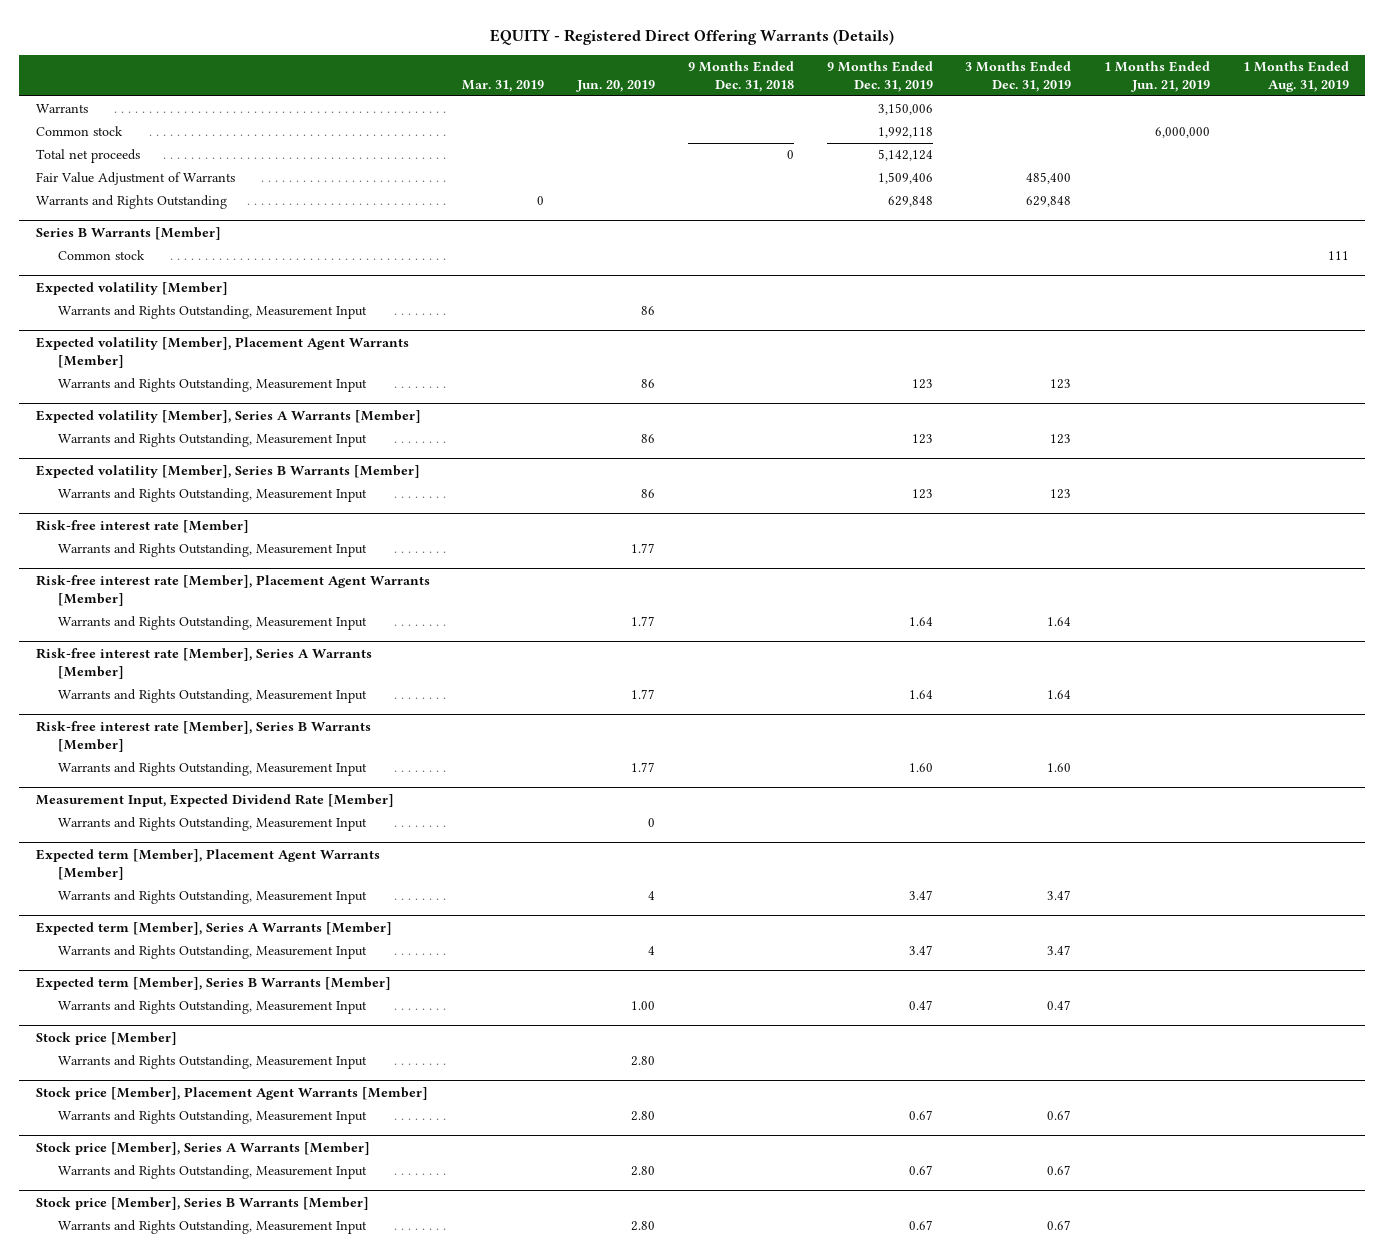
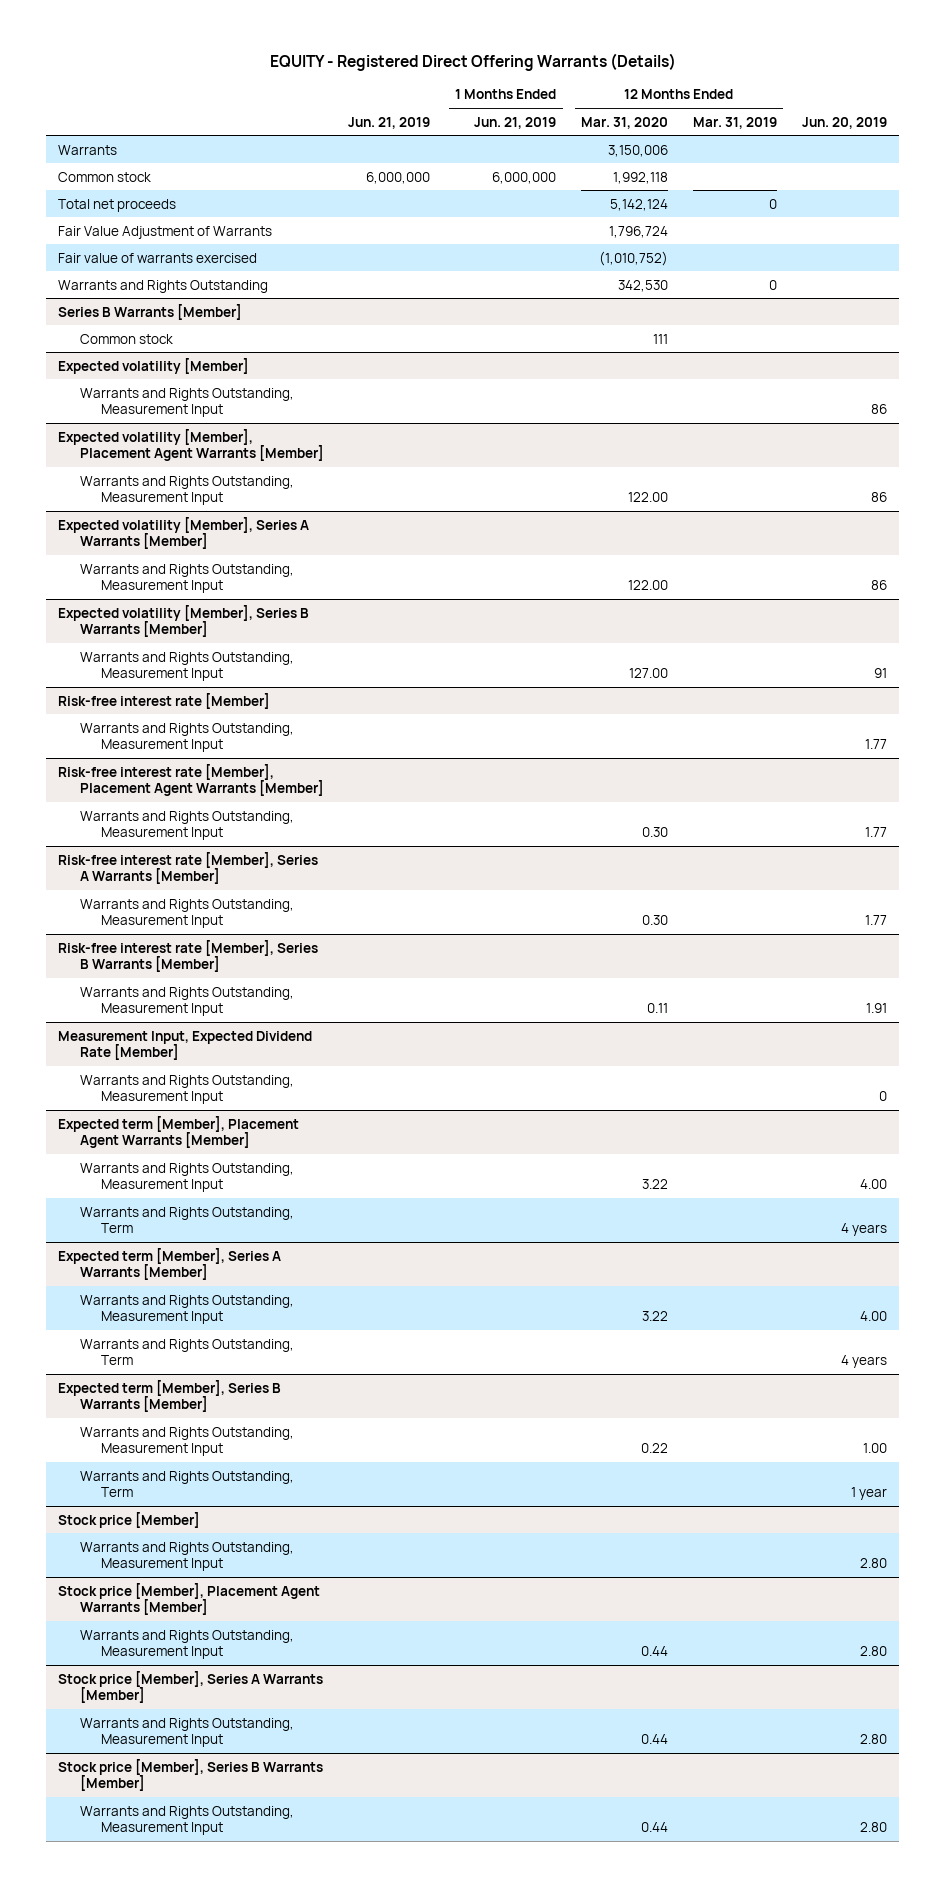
- | Mar. 31, 2019 | Jun. 20, 2019 | 9 Months Ended Dec. 31, 2018 | 9 Months Ended Dec. 31, 2019 | 3 Months Ended Dec. 31, 2019 | 1 Months Ended Jun. 21, 2019 | 1 Months Ended Aug. 31, 2019
+ | Jun. 21, 2019 | 1 Months Ended Jun. 21, 2019 | 12 Months Ended Mar. 31, 2020 | 12 Months Ended Mar. 31, 2019 | Jun. 20, 2019
+ Fair value of warrants exercised | | | (1,010,752) | |
@ Expected volatility [Member], Series B Warrants [Member]
- Warrants and Rights Outstanding, Measurement Input | | 86 | | 123 | 123 | |
+ Warrants and Rights Outstanding, Measurement Input | | | 127.00 | | 91
@ Risk-free interest rate [Member], Series B Warrants [Member]
- Warrants and Rights Outstanding, Measurement Input | | 1.77 | | 1.60 | 1.60 | |
+ Warrants and Rights Outstanding, Measurement Input | | | 0.11 | | 1.91
@ Expected term [Member], Placement Agent Warrants [Member]
- Warrants and Rights Outstanding, Measurement Input | | 4 | | 3.47 | 3.47 | |
+ Warrants and Rights Outstanding, Measurement Input | | | 3.22 | | 4.00
+ Warrants and Rights Outstanding, Term | | | | | 4 years
@ Expected term [Member], Series A Warrants [Member]
- Warrants and Rights Outstanding, Measurement Input | | 4 | | 3.47 | 3.47 | |
+ Warrants and Rights Outstanding, Measurement Input | | | 3.22 | | 4.00
+ Warrants and Rights Outstanding, Term | | | | | 4 years
@ Expected term [Member], Series B Warrants [Member]
+ Warrants and Rights Outstanding, Term | | | | | 1 year

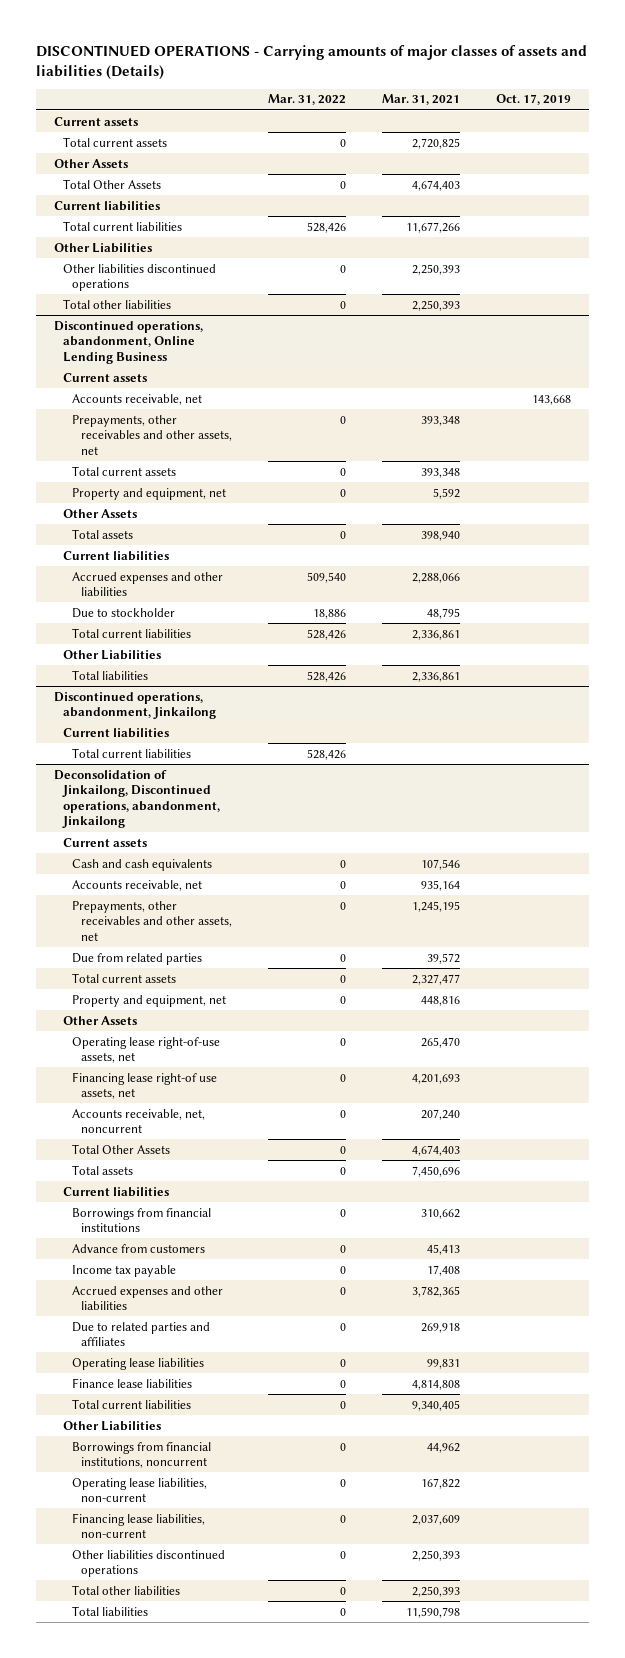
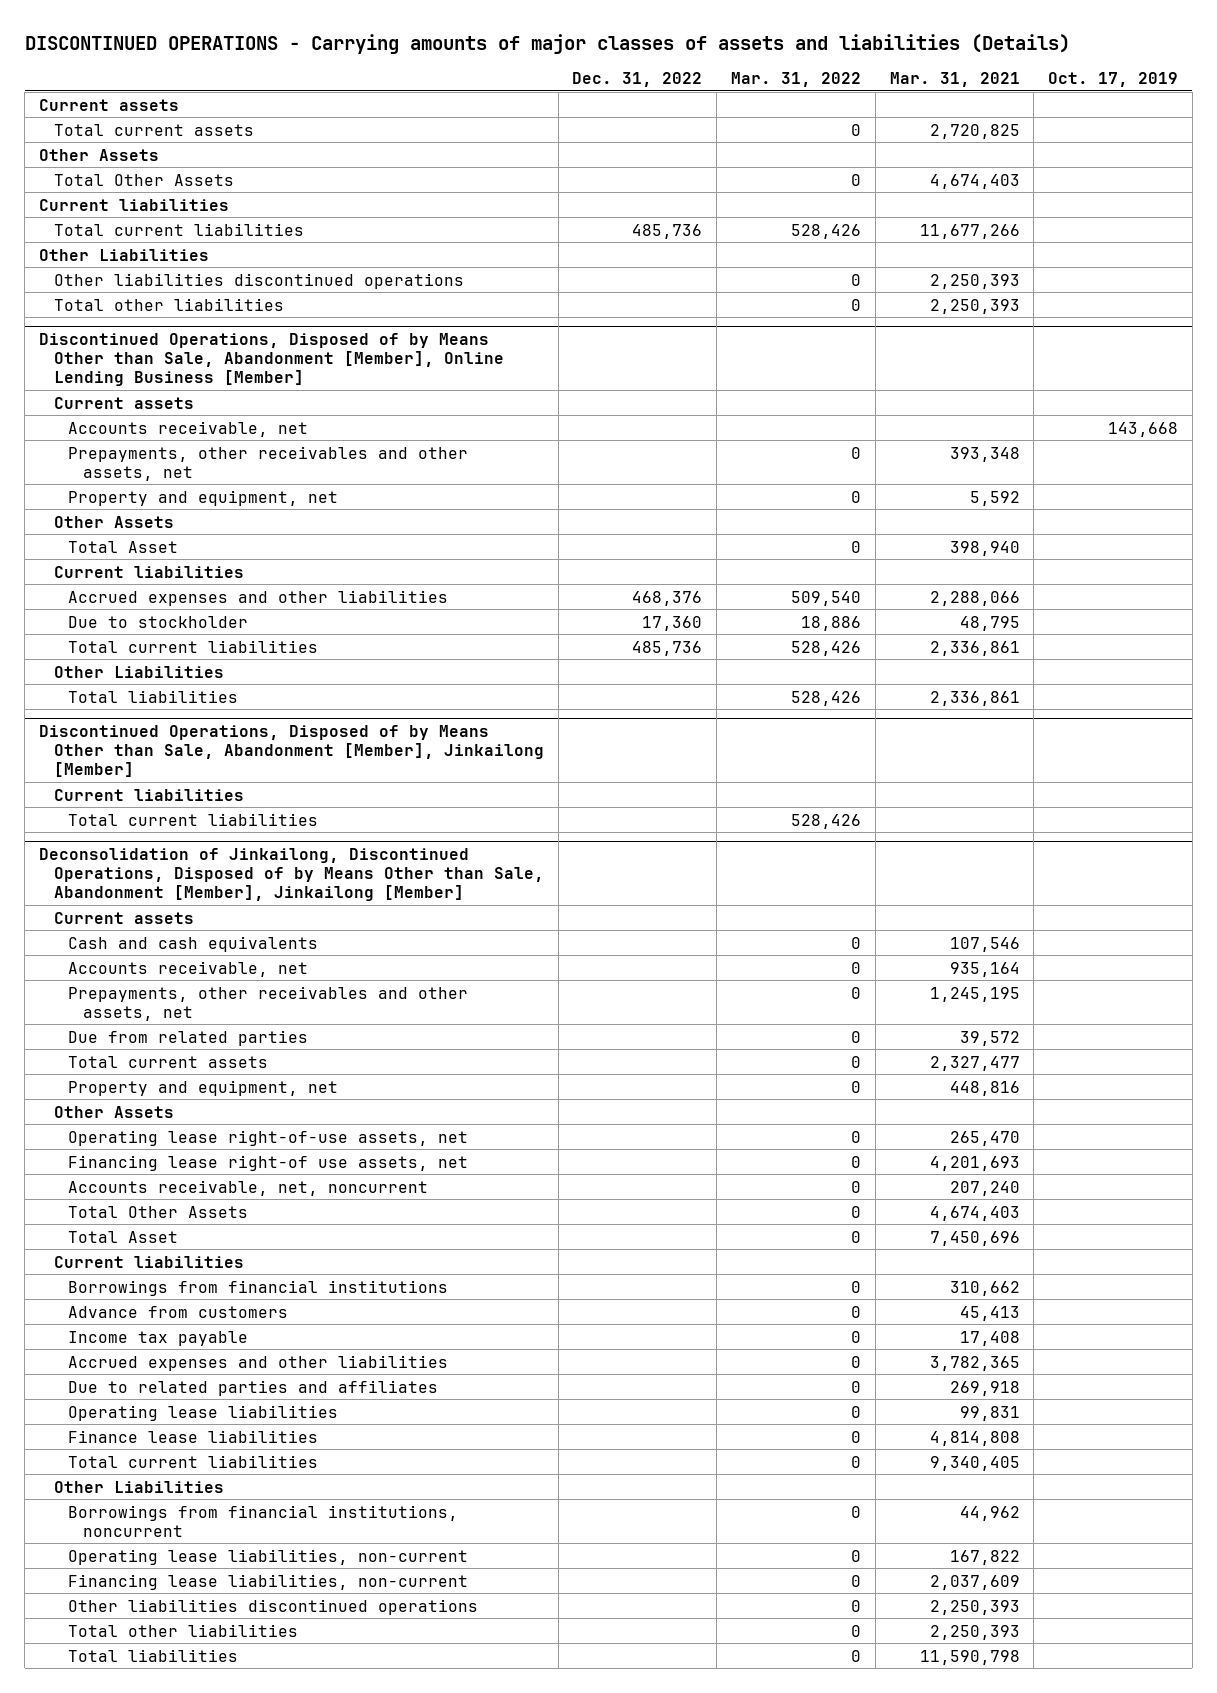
- | Mar. 31, 2022 | Mar. 31, 2021 | Oct. 17, 2019
+ | Dec. 31, 2022 | Mar. 31, 2022 | Mar. 31, 2021 | Oct. 17, 2019
- Discontinued operations, abandonment, Online Lending Business
+ Discontinued Operations, Disposed of by Means Other than Sale, Abandonment [Member], Online Lending Business [Member]
- Total current assets | 0 | 393,348 |
- Total assets | 0 | 398,940 |
+ Total Asset | | 0 | 398,940 |
- Discontinued operations, abandonment, Jinkailong
+ Discontinued Operations, Disposed of by Means Other than Sale, Abandonment [Member], Jinkailong [Member]
- Deconsolidation of Jinkailong, Discontinued operations, abandonment, Jinkailong
+ Deconsolidation of Jinkailong, Discontinued Operations, Disposed of by Means Other than Sale, Abandonment [Member], Jinkailong [Member]
- Total assets | 0 | 7,450,696 |
+ Total Asset | | 0 | 7,450,696 |

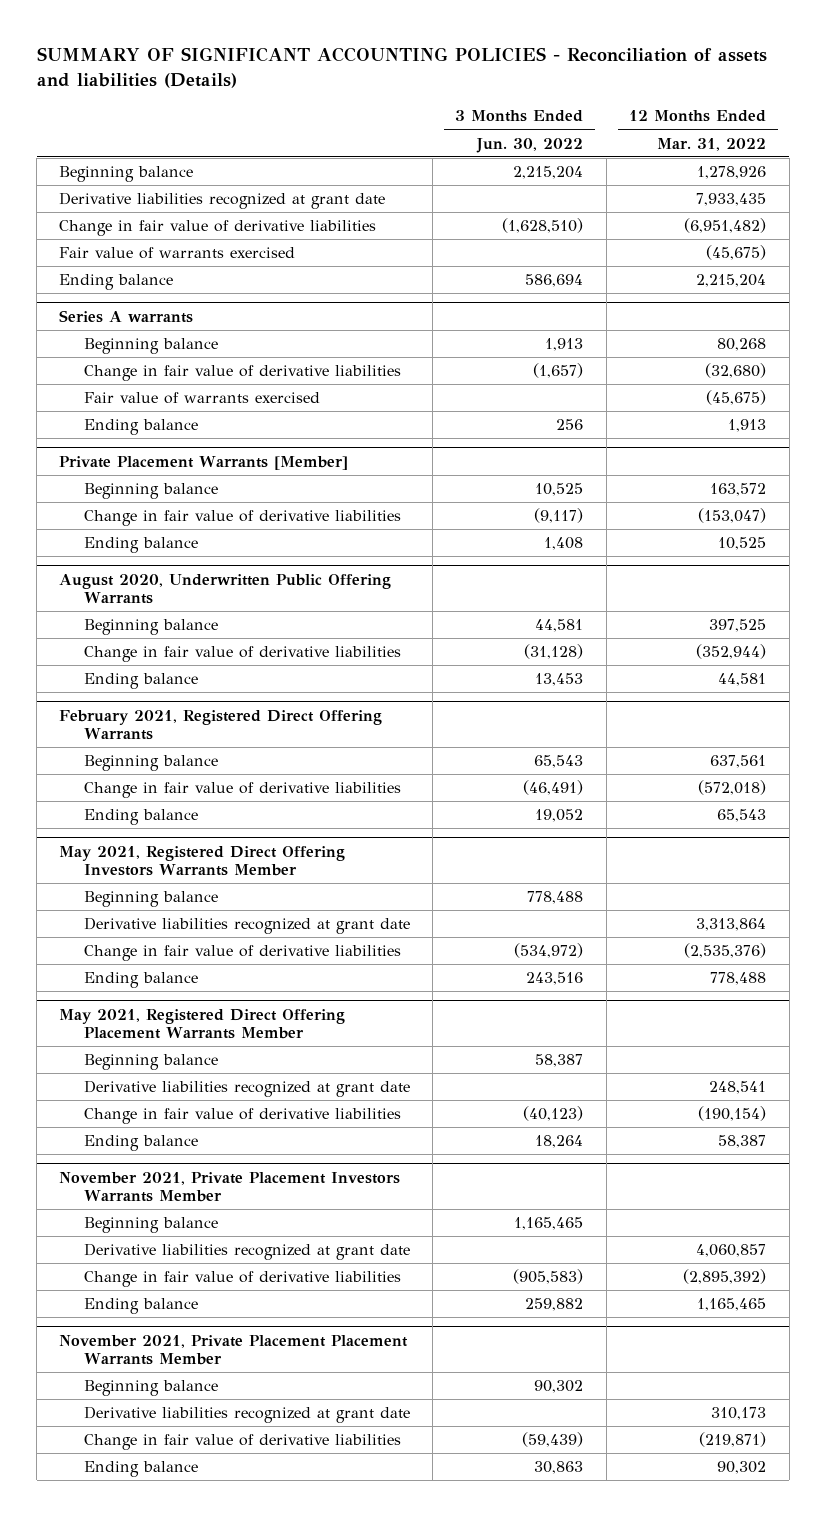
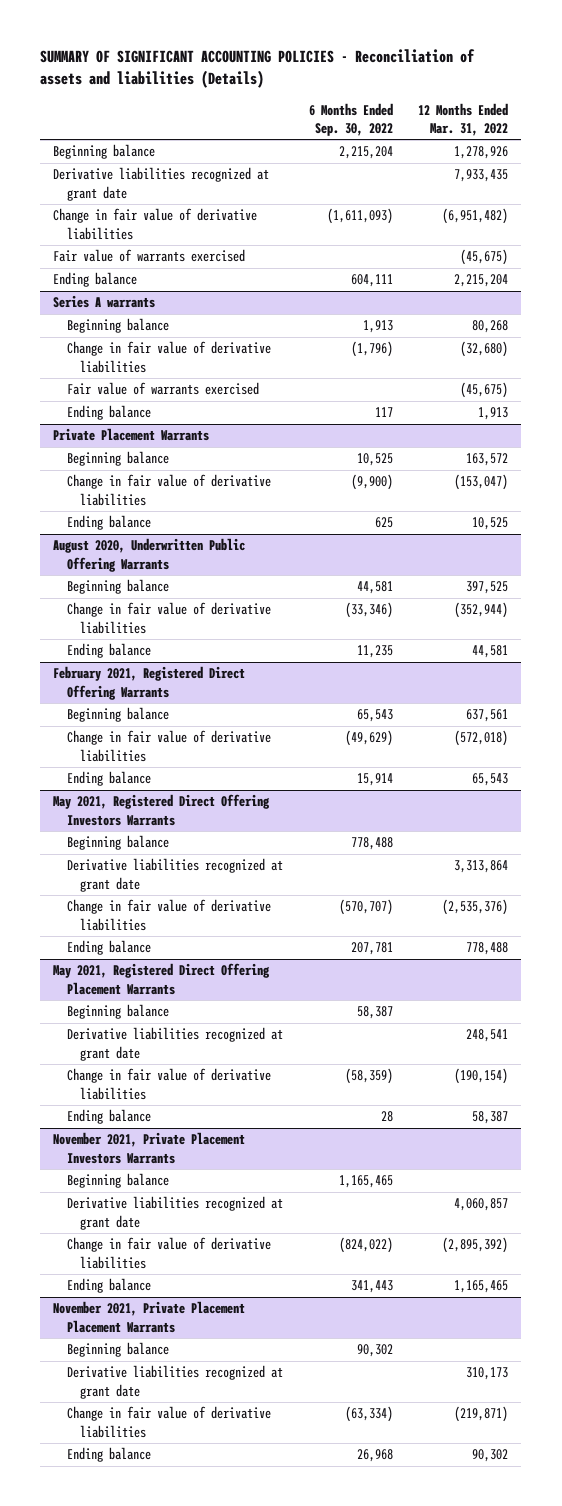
- | 3 Months Ended Jun. 30, 2022 | 12 Months Ended Mar. 31, 2022
+ | 6 Months Ended Sep. 30, 2022 | 12 Months Ended Mar. 31, 2022
- Private Placement Warrants [Member]
+ Private Placement Warrants
- May 2021, Registered Direct Offering Investors Warrants Member
+ May 2021, Registered Direct Offering Investors Warrants
- May 2021, Registered Direct Offering Placement Warrants Member
+ May 2021, Registered Direct Offering Placement Warrants
- November 2021, Private Placement Investors Warrants Member
+ November 2021, Private Placement Investors Warrants
- November 2021, Private Placement Placement Warrants Member
+ November 2021, Private Placement Placement Warrants

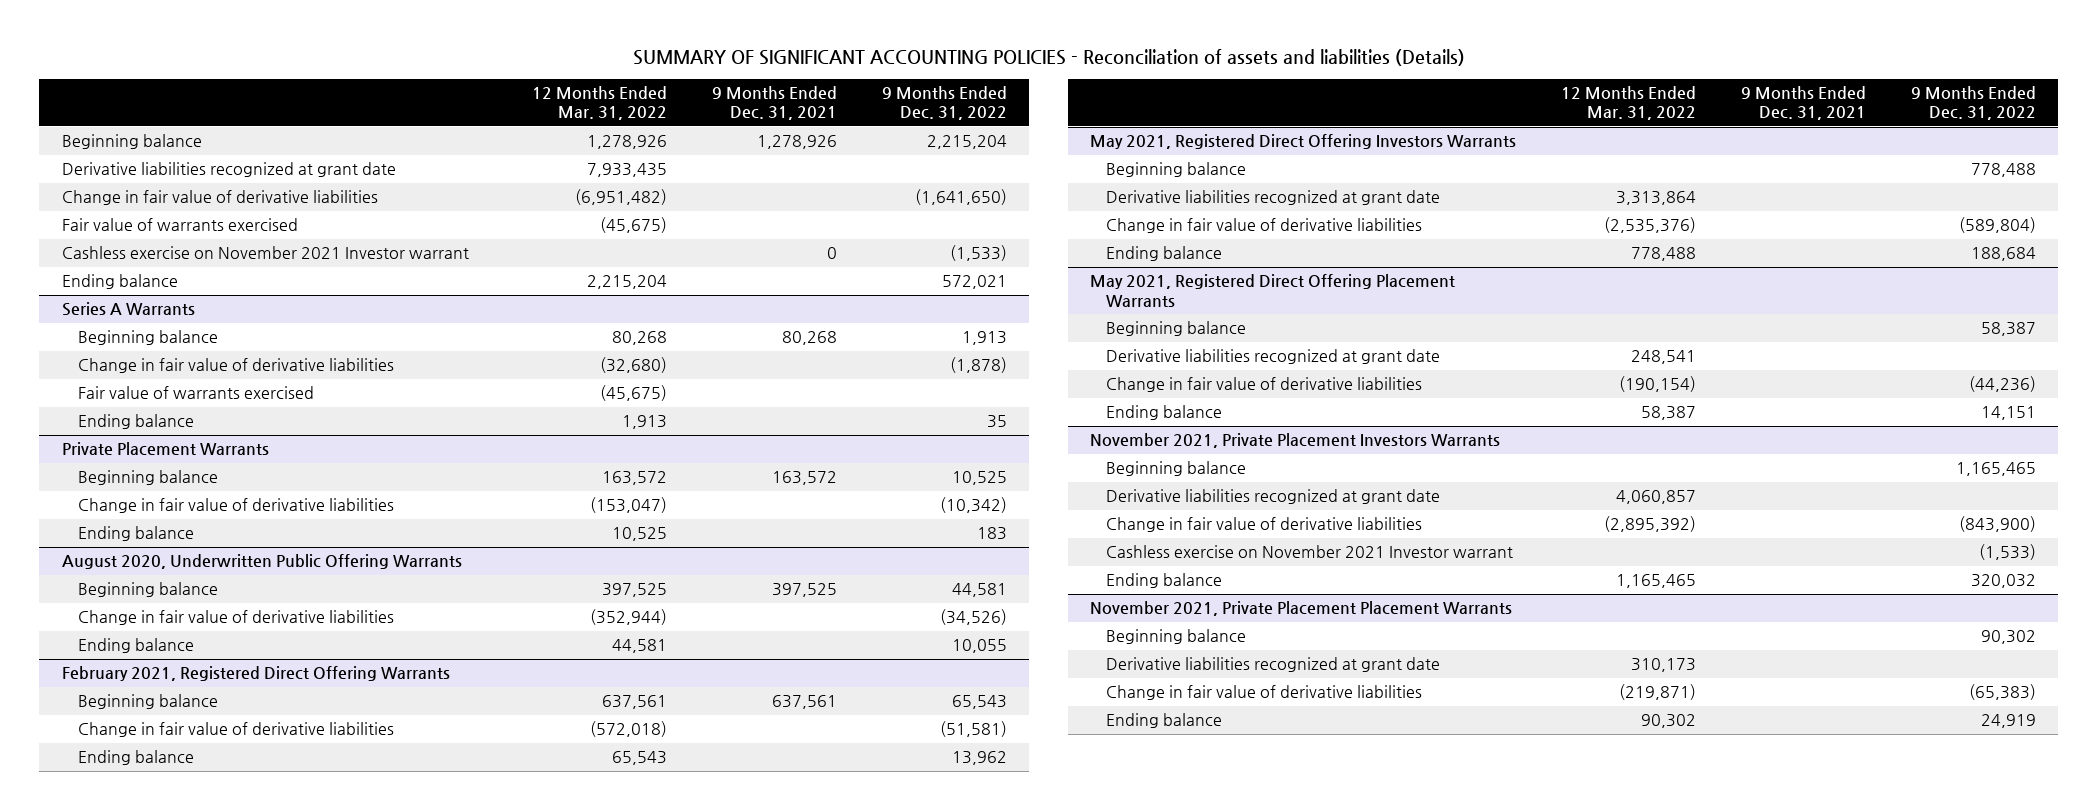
- | 6 Months Ended Sep. 30, 2022 | 12 Months Ended Mar. 31, 2022
+ | 12 Months Ended Mar. 31, 2022 | 9 Months Ended Dec. 31, 2021 | 9 Months Ended Dec. 31, 2022
+ Cashless exercise on November 2021 Investor warrant | | 0 | (1,533)
- Series A warrants
+ Series A Warrants
@ November 2021, Private Placement Investors Warrants
+ Cashless exercise on November 2021 Investor warrant | | | (1,533)

